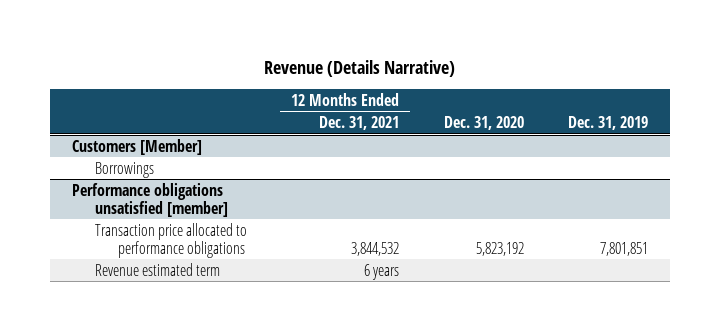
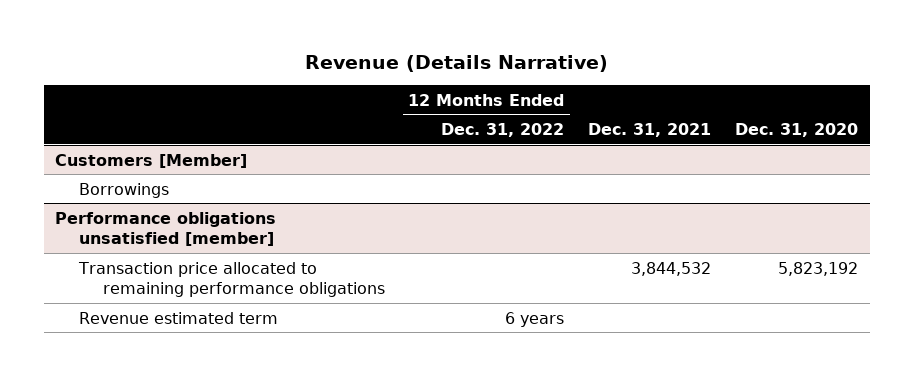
- | 12 Months Ended Dec. 31, 2021 | Dec. 31, 2020 | Dec. 31, 2019
+ | 12 Months Ended Dec. 31, 2022 | Dec. 31, 2021 | Dec. 31, 2020
@ Performance obligations unsatisfied [member]
- Transaction price allocated to performance obligations | 3,844,532 | 5,823,192 | 7,801,851
+ Transaction price allocated to remaining performance obligations | | 3,844,532 | 5,823,192

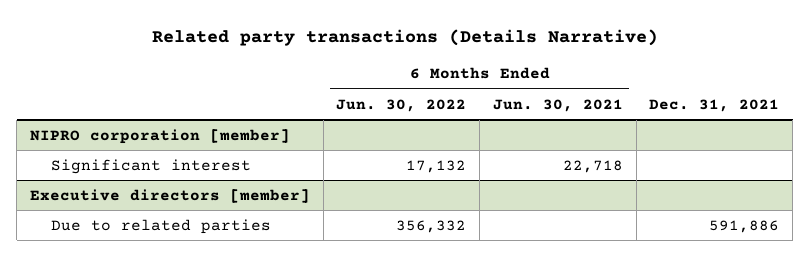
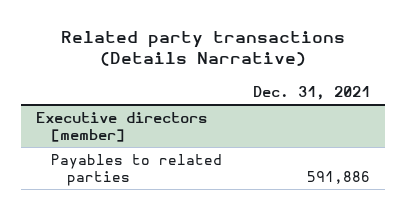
- | 6 Months Ended Jun. 30, 2022 | 6 Months Ended Jun. 30, 2021 | Dec. 31, 2021
+ | Dec. 31, 2021
- NIPRO corporation [member]
- Significant interest | 17,132 | 22,718 |
@ Executive directors [member]
- Due to related parties | 356,332 | | 591,886
+ Payables to related parties | 591,886

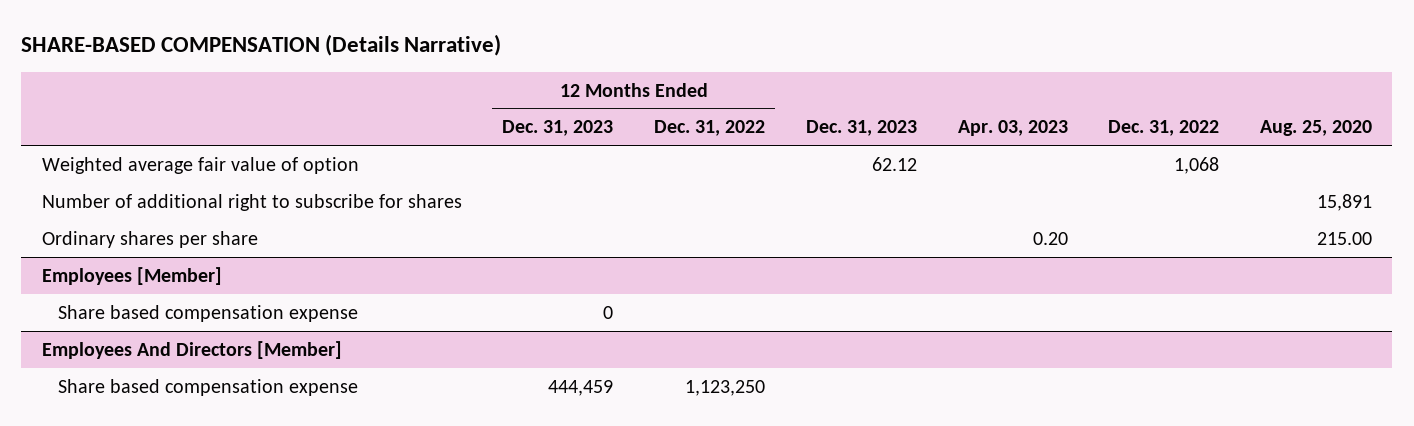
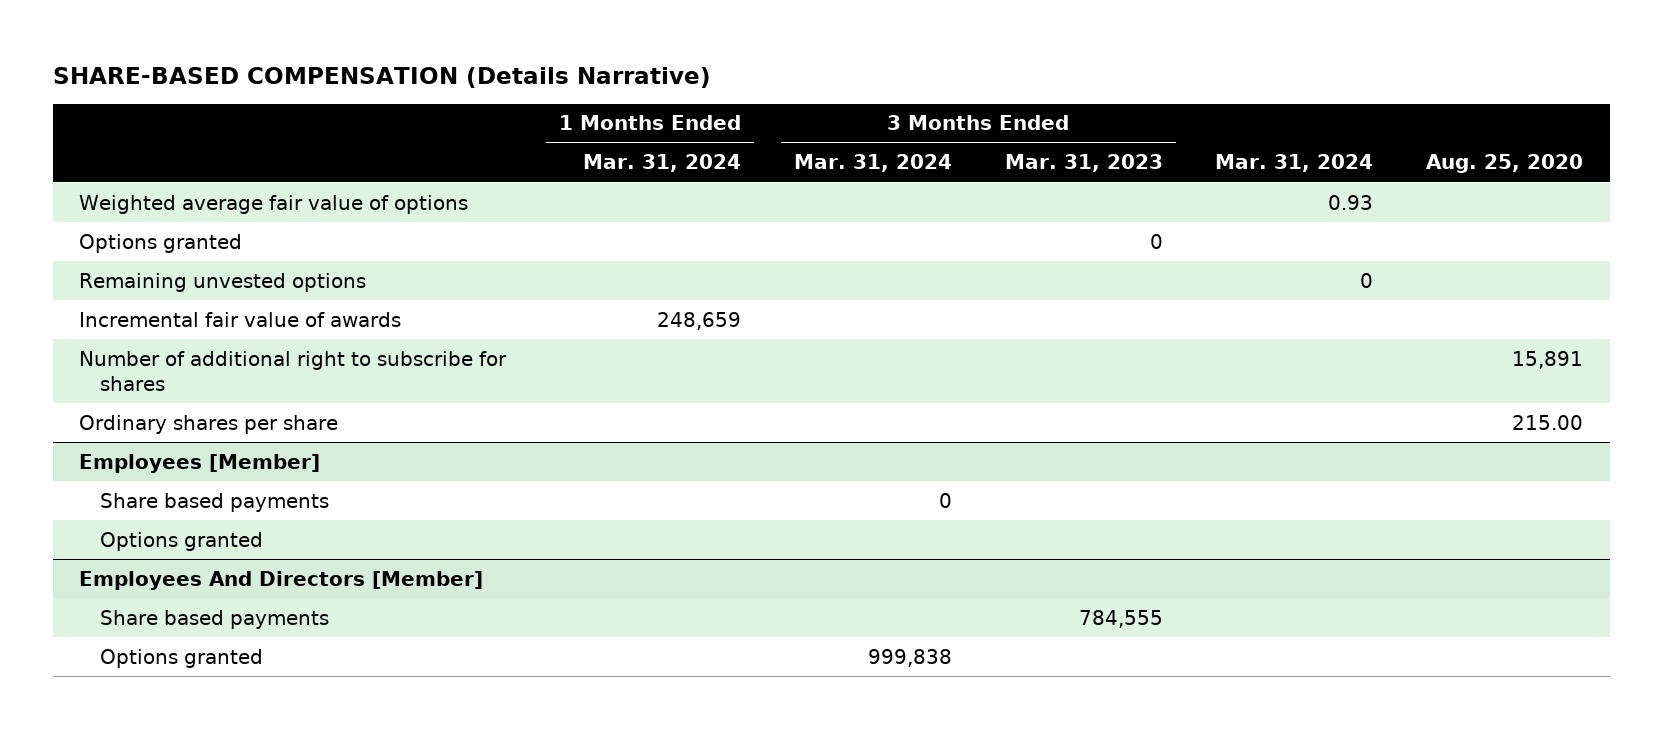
- | 12 Months Ended Dec. 31, 2023 | 12 Months Ended Dec. 31, 2022 | Dec. 31, 2023 | Apr. 03, 2023 | Dec. 31, 2022 | Aug. 25, 2020
+ | 1 Months Ended Mar. 31, 2024 | 3 Months Ended Mar. 31, 2024 | 3 Months Ended Mar. 31, 2023 | Mar. 31, 2024 | Aug. 25, 2020
- Weighted average fair value of option | | | 62.12 | | 1,068 |
+ Weighted average fair value of options | | | | 0.93 |
+ Options granted | | | 0 | |
+ Remaining unvested options | | | | 0 |
+ Incremental fair value of awards | 248,659 | | | |
@ Employees [Member]
- Share based compensation expense | 0 | | | | |
+ Share based payments | | 0 | | |
+ Options granted
@ Employees And Directors [Member]
- Share based compensation expense | 444,459 | 1,123,250 | | | |
+ Share based payments | | | 784,555 | |
+ Options granted | | 999,838 | | |

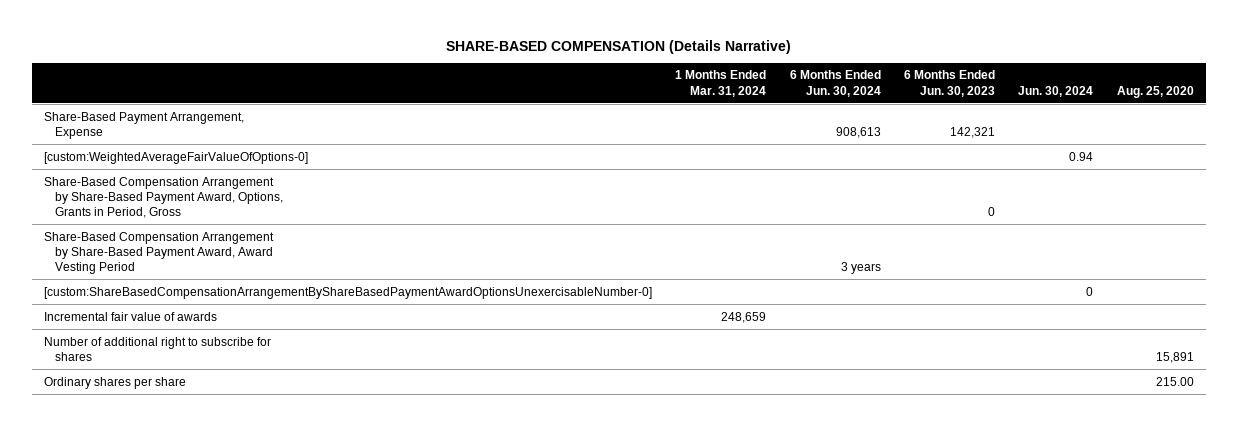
- | 1 Months Ended Mar. 31, 2024 | 3 Months Ended Mar. 31, 2024 | 3 Months Ended Mar. 31, 2023 | Mar. 31, 2024 | Aug. 25, 2020
+ | 1 Months Ended Mar. 31, 2024 | 6 Months Ended Jun. 30, 2024 | 6 Months Ended Jun. 30, 2023 | Jun. 30, 2024 | Aug. 25, 2020
- Weighted average fair value of options | | | | 0.93 |
- Options granted | | | 0 | |
- Remaining unvested options | | | | 0 |
+ Share-Based Payment Arrangement, Expense | | 908,613 | 142,321 | |
+ [custom:WeightedAverageFairValueOfOptions-0] | | | | 0.94 |
+ Share-Based Compensation Arrangement by Share-Based Payment Award, Options, Grants in Period, Gross | | | 0 | |
+ Share-Based Compensation Arrangement by Share-Based Payment Award, Award Vesting Period | | 3 years | | |
+ [custom:ShareBasedCompensationArrangementByShareBasedPaymentAwardOptionsUnexercisableNumber-0] | | | | 0 |
- Employees [Member]
- Share based payments | | 0 | | |
- Options granted
- Employees And Directors [Member]
- Share based payments | | | 784,555 | |
- Options granted | | 999,838 | | |

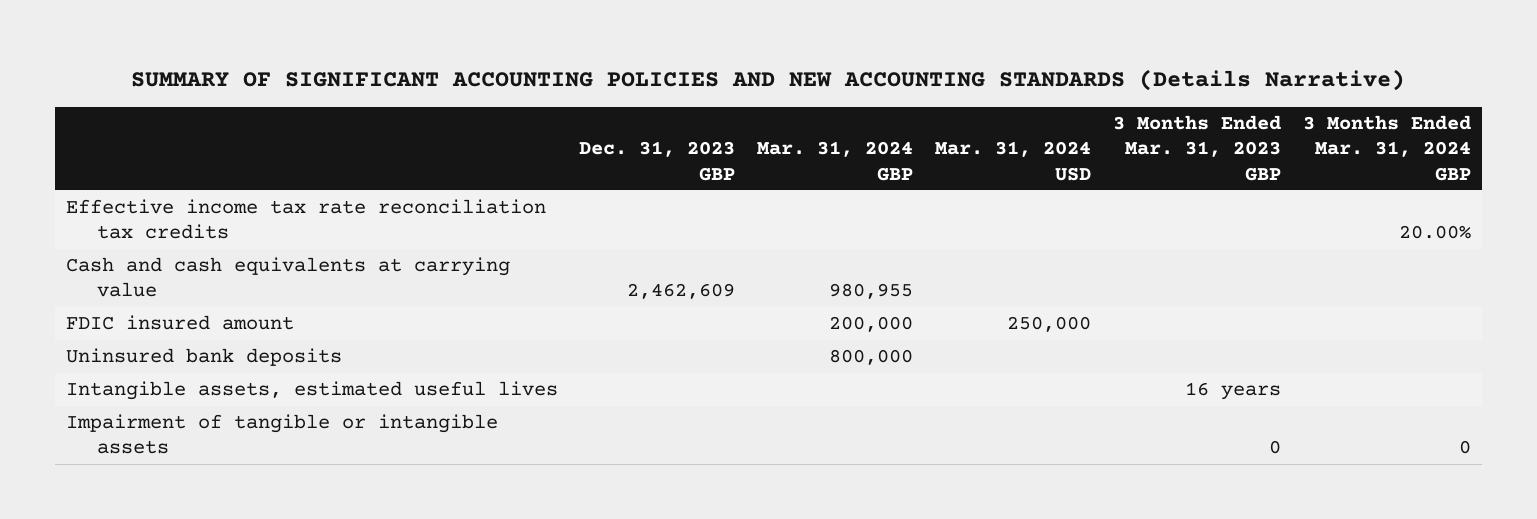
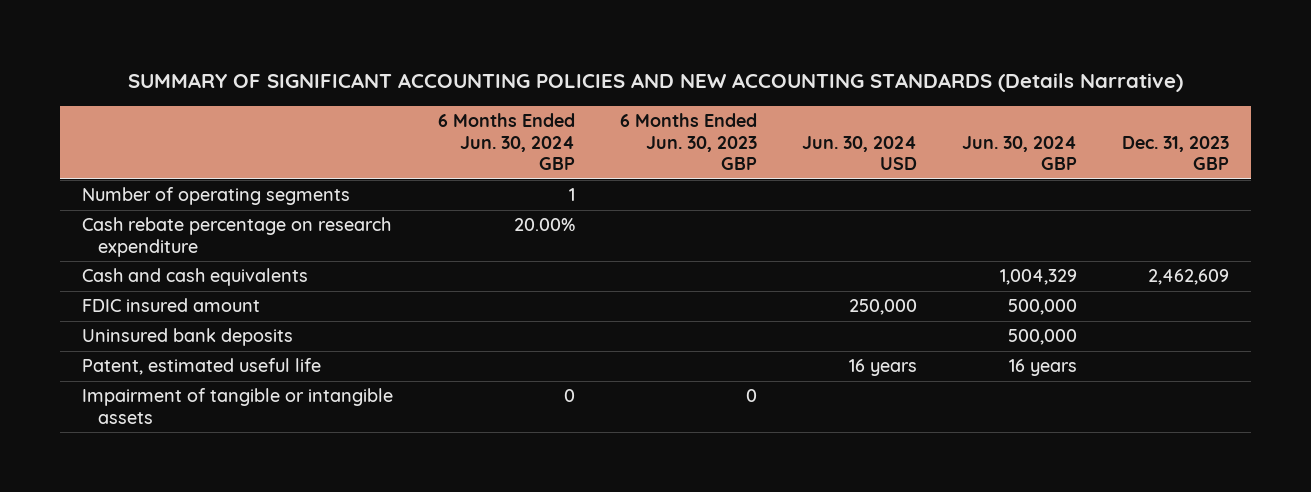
- | Dec. 31, 2023 GBP | Mar. 31, 2024 GBP | Mar. 31, 2024 USD | 3 Months Ended Mar. 31, 2023 GBP | 3 Months Ended Mar. 31, 2024 GBP
+ | 6 Months Ended Jun. 30, 2024 GBP | 6 Months Ended Jun. 30, 2023 GBP | Jun. 30, 2024 USD | Jun. 30, 2024 GBP | Dec. 31, 2023 GBP
- Effective income tax rate reconciliation tax credits | | | | | 20.00%
- Cash and cash equivalents at carrying value | 2,462,609 | 980,955 | | |
+ Number of operating segments | 1 | | | |
+ Cash rebate percentage on research expenditure | 20.00% | | | |
+ Cash and cash equivalents | | | | 1,004,329 | 2,462,609
- Intangible assets, estimated useful lives | | | | 16 years |
+ Patent, estimated useful life | | | 16 years | 16 years |

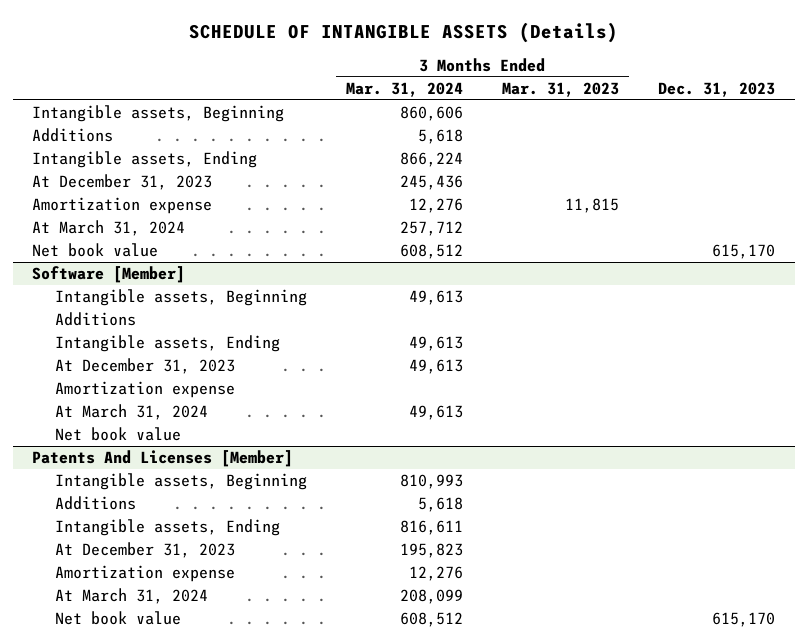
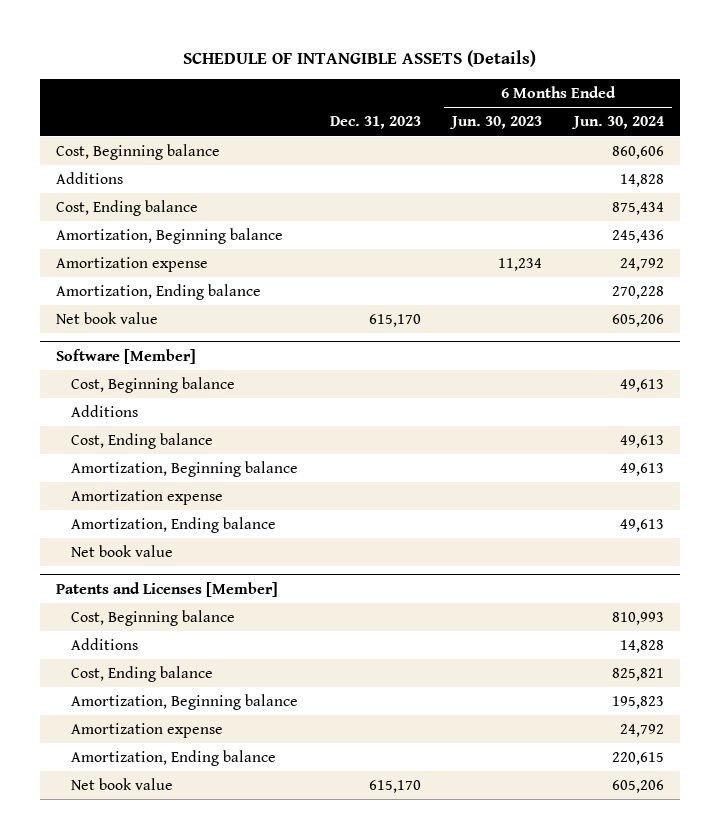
- | 3 Months Ended Mar. 31, 2024 | 3 Months Ended Mar. 31, 2023 | Dec. 31, 2023
+ | Dec. 31, 2023 | 6 Months Ended Jun. 30, 2023 | 6 Months Ended Jun. 30, 2024
- Intangible assets, Beginning | 860,606 | |
+ Cost, Beginning balance | | | 860,606
- Intangible assets, Ending | 866,224 | |
- At December 31, 2023 | 245,436 | |
+ Cost, Ending balance | | | 875,434
+ Amortization, Beginning balance | | | 245,436
- At March 31, 2024 | 257,712 | |
+ Amortization, Ending balance | | | 270,228
@ Software [Member]
- Intangible assets, Beginning | 49,613 | |
+ Cost, Beginning balance | | | 49,613
- Intangible assets, Ending | 49,613 | |
- At December 31, 2023 | 49,613 | |
+ Cost, Ending balance | | | 49,613
+ Amortization, Beginning balance | | | 49,613
- At March 31, 2024 | 49,613 | |
+ Amortization, Ending balance | | | 49,613
- Patents And Licenses [Member]
- Intangible assets, Beginning | 810,993 | |
+ Patents and Licenses [Member]
+ Cost, Beginning balance | | | 810,993
- Intangible assets, Ending | 816,611 | |
- At December 31, 2023 | 195,823 | |
+ Cost, Ending balance | | | 825,821
+ Amortization, Beginning balance | | | 195,823
- At March 31, 2024 | 208,099 | |
+ Amortization, Ending balance | | | 220,615

